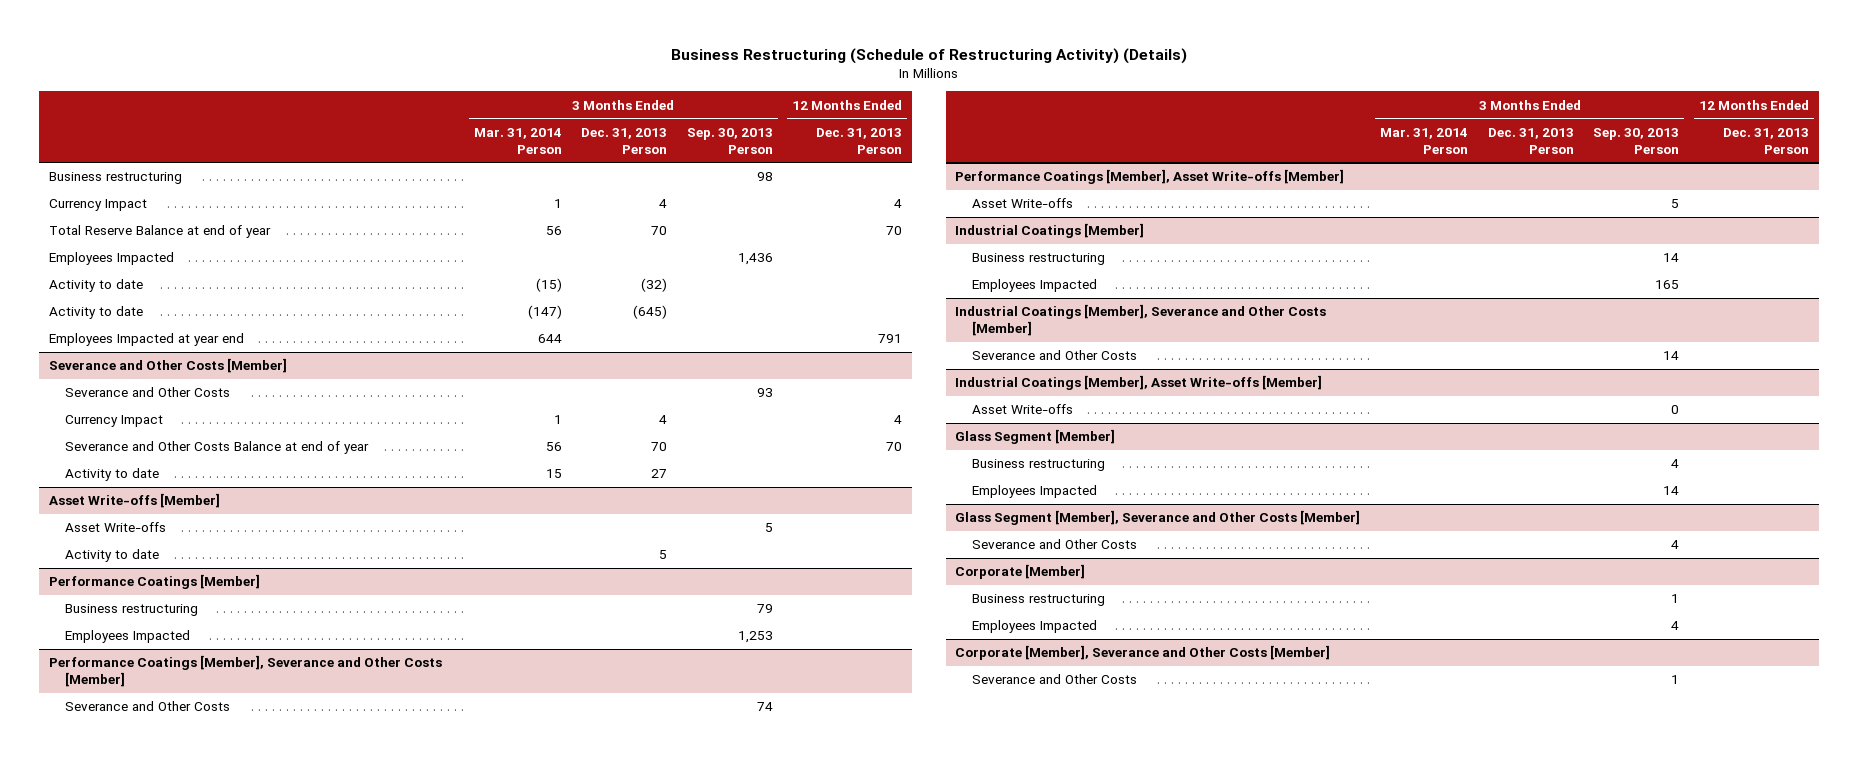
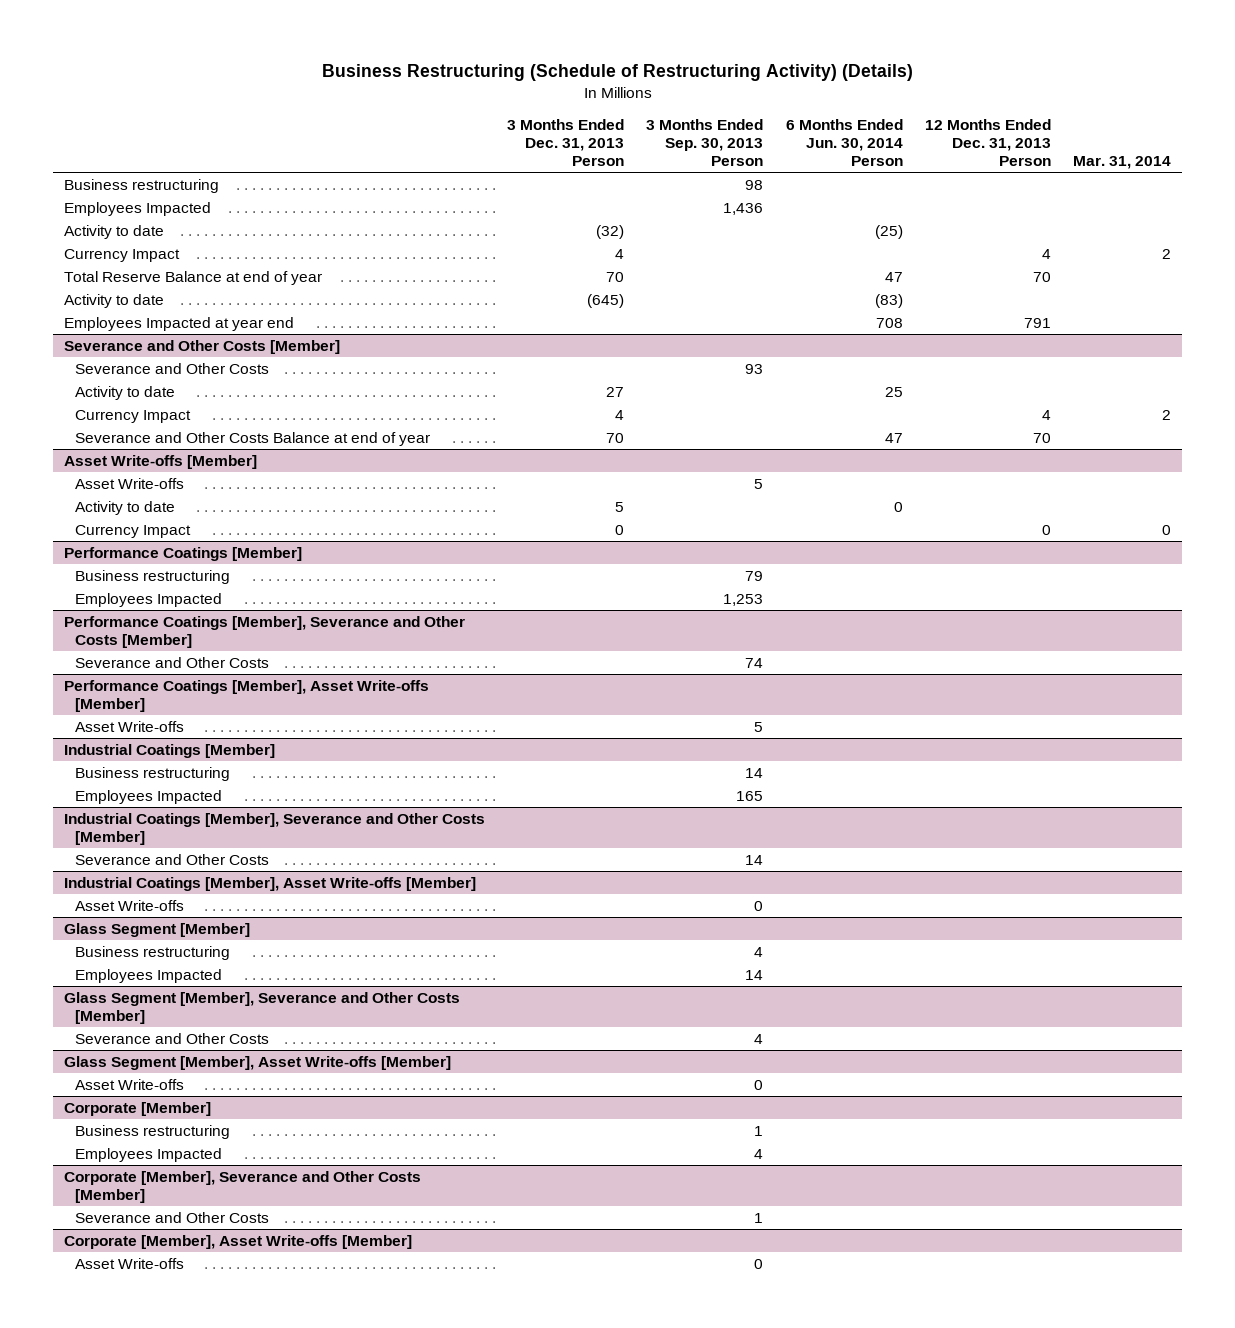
- | 3 Months Ended Mar. 31, 2014 Person | 3 Months Ended Dec. 31, 2013 Person | 3 Months Ended Sep. 30, 2013 Person | 12 Months Ended Dec. 31, 2013 Person
+ | 3 Months Ended Dec. 31, 2013 Person | 3 Months Ended Sep. 30, 2013 Person | 6 Months Ended Jun. 30, 2014 Person | 12 Months Ended Dec. 31, 2013 Person | Mar. 31, 2014
moved down: Currency Impact | 4 | | | 4 | 2
moved down: Total Reserve Balance at end of year | 70 | | 47 | 70 |
@ Severance and Other Costs [Member]
moved up: Activity to date | 27 | | 25 | |
@ Asset Write-offs [Member]
+ Currency Impact | 0 | | | 0 | 0
+ Glass Segment [Member], Asset Write-offs [Member]
+ Asset Write-offs | | 0 | | |
+ Corporate [Member], Asset Write-offs [Member]
+ Asset Write-offs | | 0 | | |

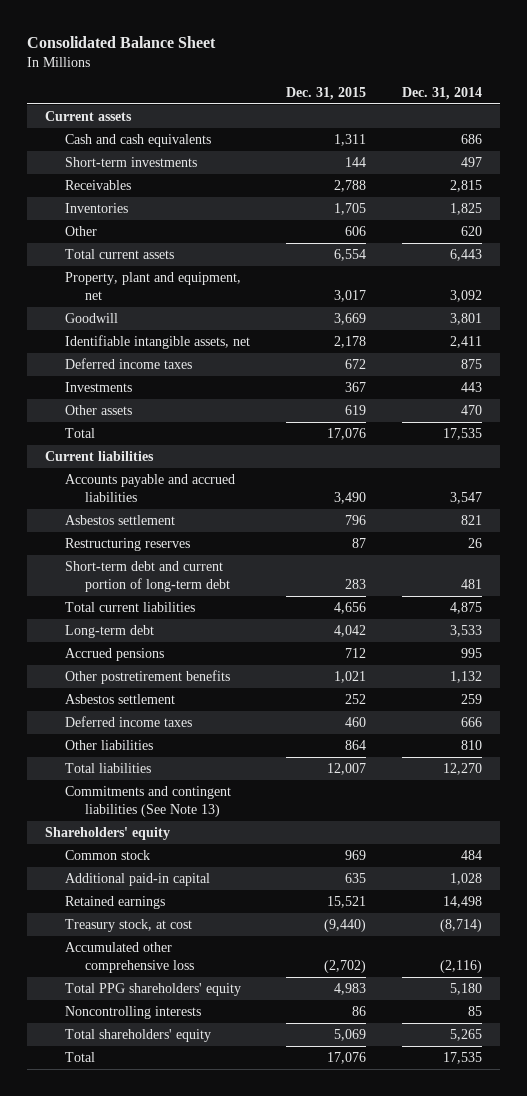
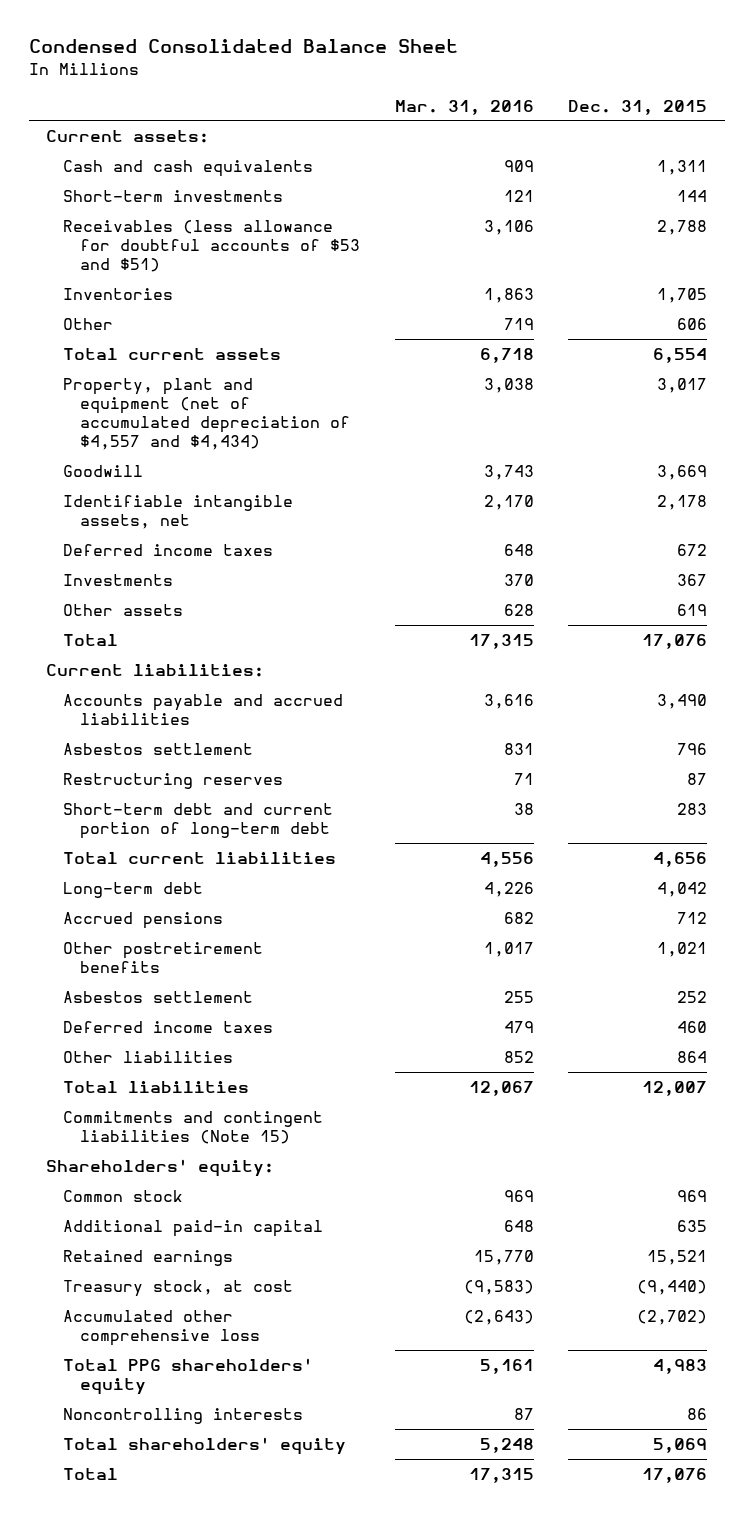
- Consolidated Balance Sheet
+ Condensed Consolidated Balance Sheet
- | Dec. 31, 2015 | Dec. 31, 2014
+ | Mar. 31, 2016 | Dec. 31, 2015
- Current assets
+ Current assets:
- Receivables | 2,788 | 2,815
+ Receivables (less allowance for doubtful accounts of $53 and $51) | 3,106 | 2,788
- Property, plant and equipment, net | 3,017 | 3,092
+ Property, plant and equipment (net of accumulated depreciation of $4,557 and $4,434) | 3,038 | 3,017
- Current liabilities
+ Current liabilities:
- Commitments and contingent liabilities (See Note 13)
- Shareholders' equity
+ Commitments and contingent liabilities (Note 15)
+ Shareholders' equity:

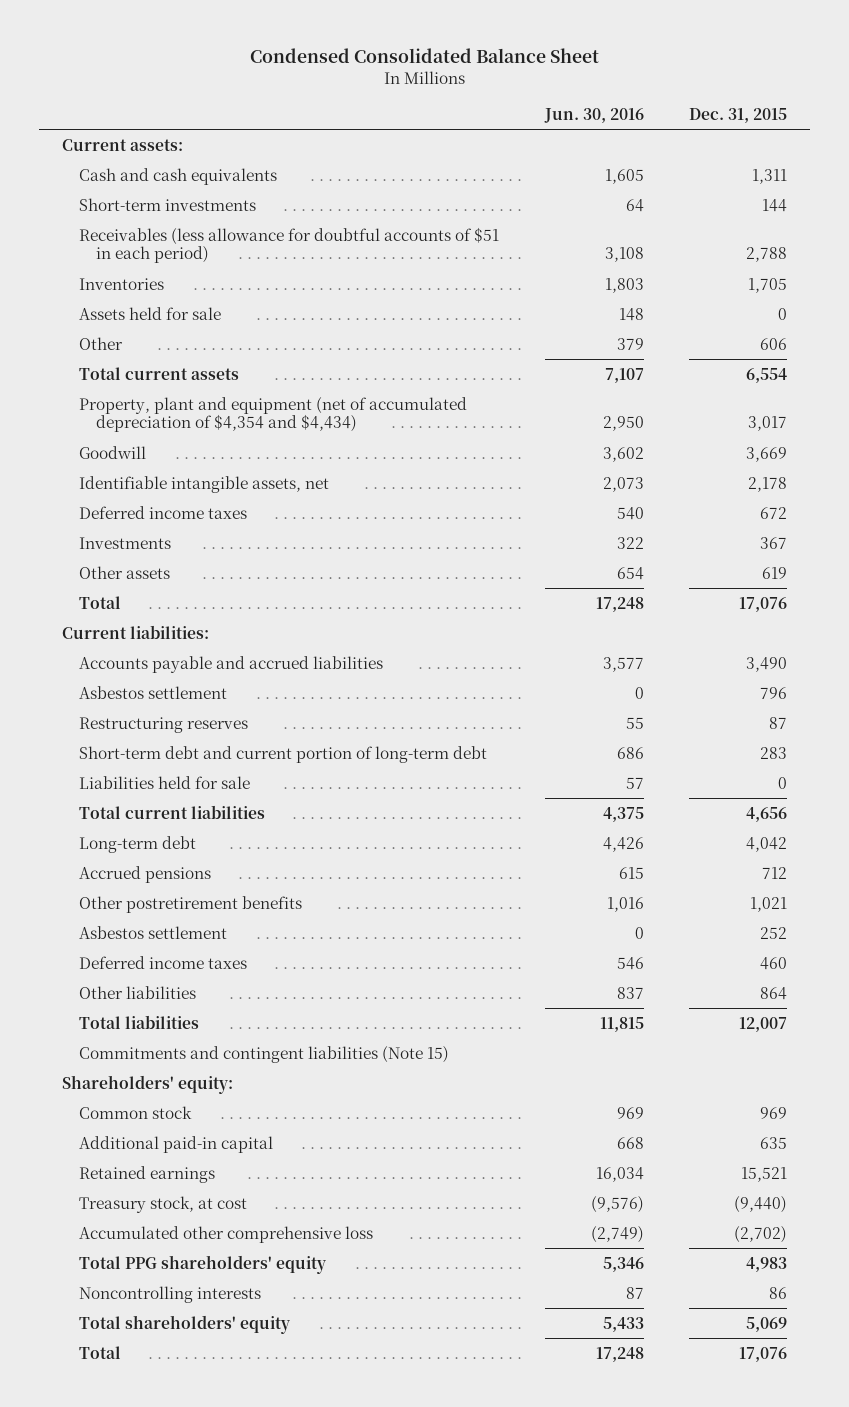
- | Mar. 31, 2016 | Dec. 31, 2015
+ | Jun. 30, 2016 | Dec. 31, 2015
- Receivables (less allowance for doubtful accounts of $53 and $51) | 3,106 | 2,788
+ Receivables (less allowance for doubtful accounts of $51 in each period) | 3,108 | 2,788
+ Assets held for sale | 148 | 0
- Property, plant and equipment (net of accumulated depreciation of $4,557 and $4,434) | 3,038 | 3,017
+ Property, plant and equipment (net of accumulated depreciation of $4,354 and $4,434) | 2,950 | 3,017
+ Liabilities held for sale | 57 | 0

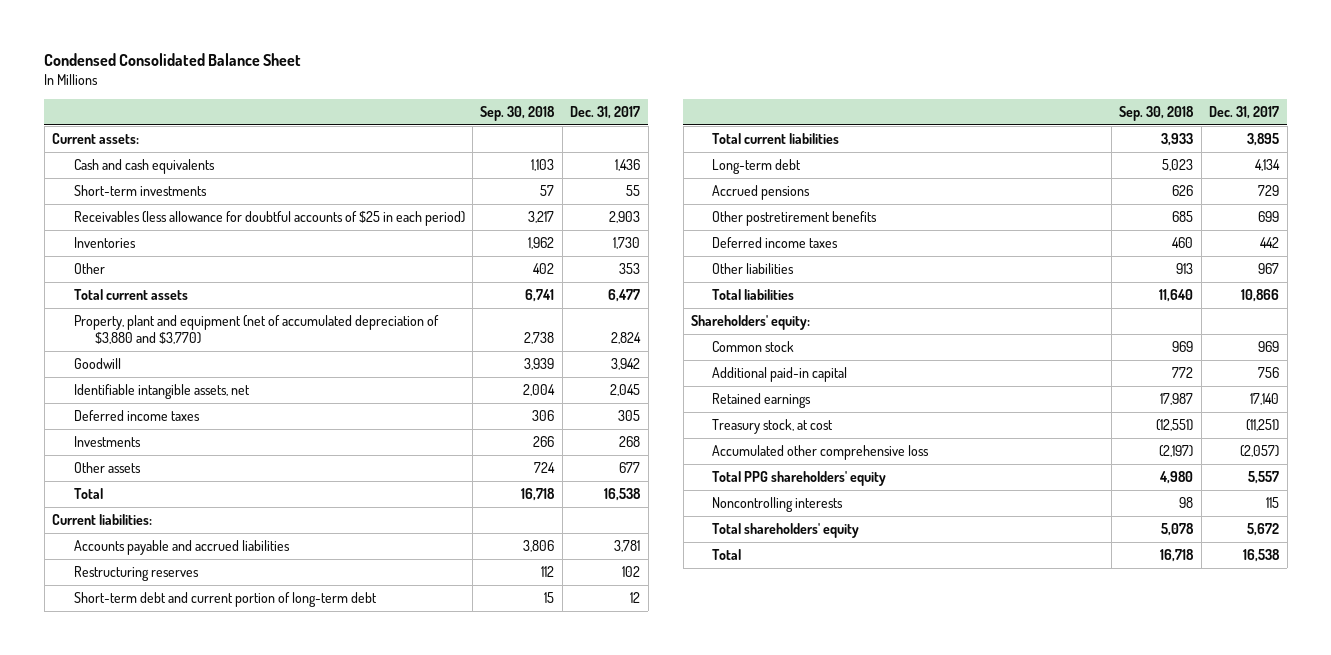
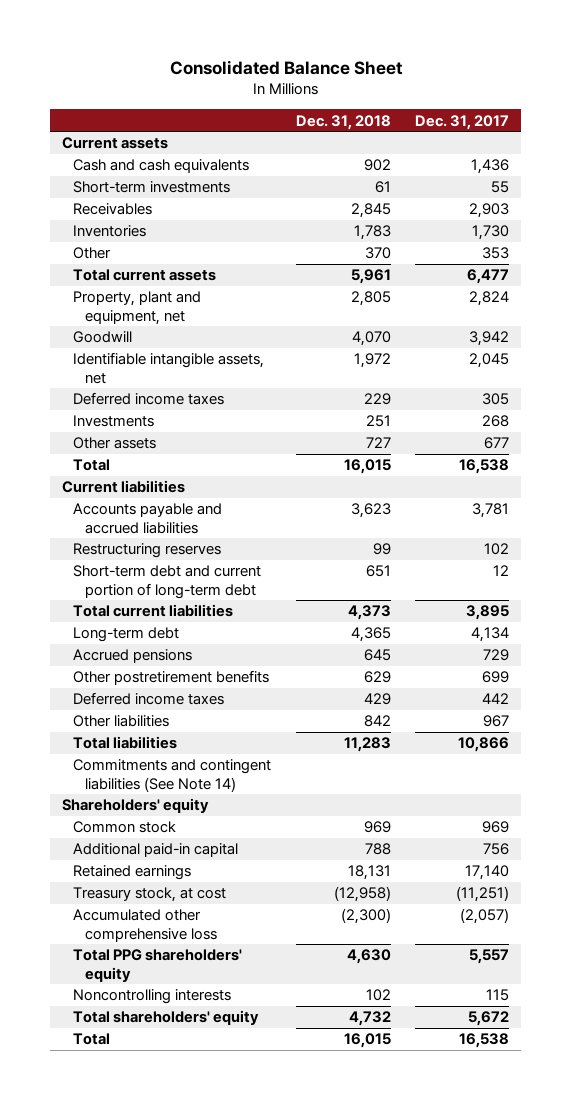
- Condensed Consolidated Balance Sheet
+ Consolidated Balance Sheet
- | Sep. 30, 2018 | Dec. 31, 2017
+ | Dec. 31, 2018 | Dec. 31, 2017
- Current assets:
+ Current assets
- Receivables (less allowance for doubtful accounts of $25 in each period) | 3,217 | 2,903
+ Receivables | 2,845 | 2,903
- Property, plant and equipment (net of accumulated depreciation of $3,880 and $3,770) | 2,738 | 2,824
+ Property, plant and equipment, net | 2,805 | 2,824
- Current liabilities:
+ Current liabilities
- Shareholders' equity:
+ Commitments and contingent liabilities (See Note 14)
+ Shareholders' equity

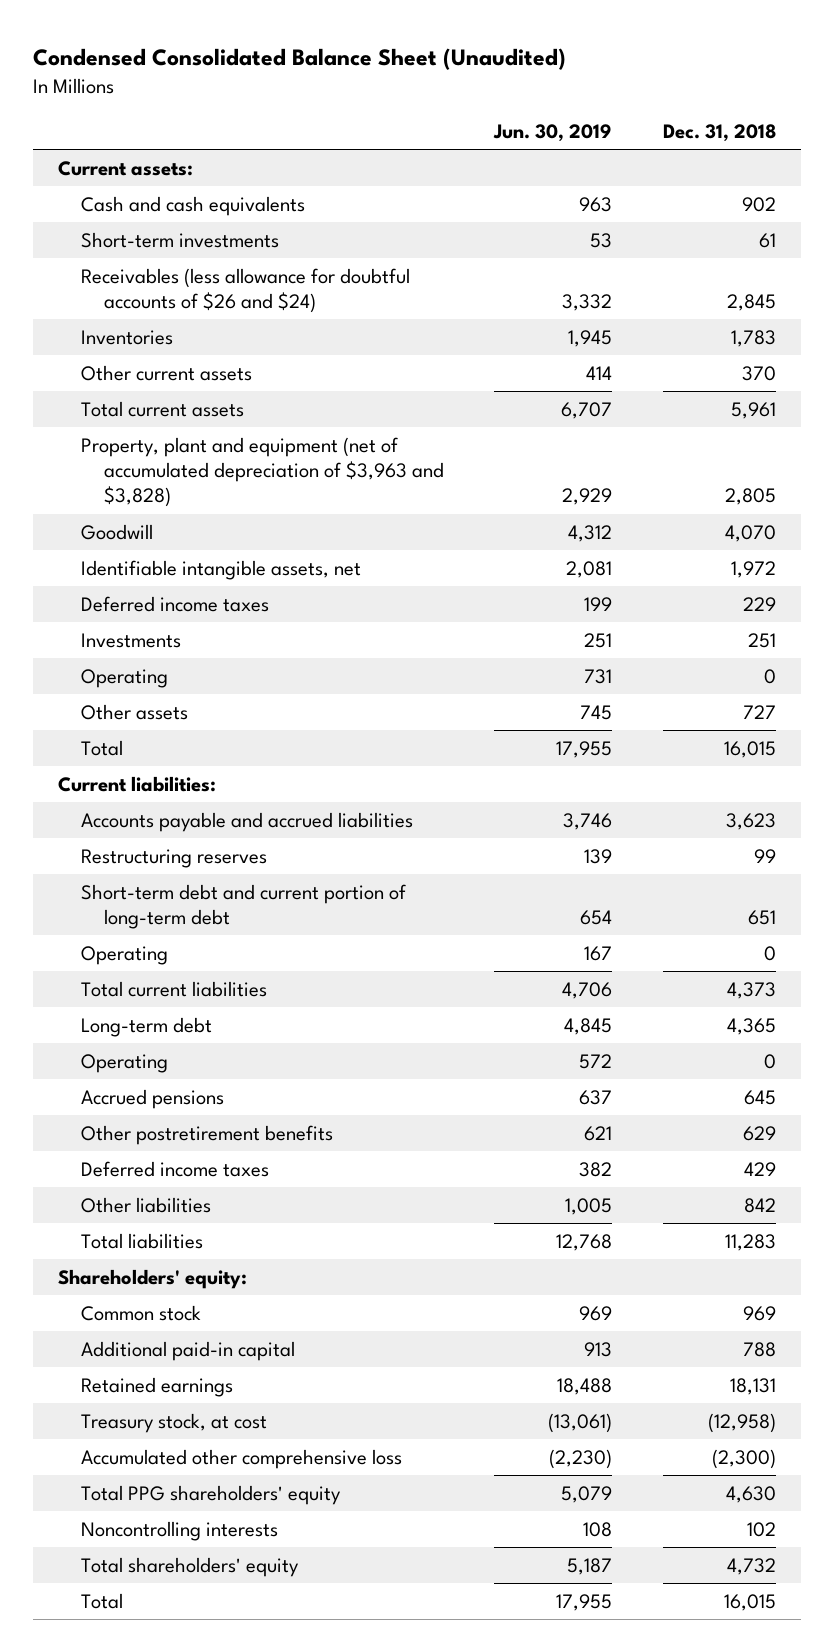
- Consolidated Balance Sheet
+ Condensed Consolidated Balance Sheet (Unaudited)
- | Dec. 31, 2018 | Dec. 31, 2017
+ | Jun. 30, 2019 | Dec. 31, 2018
- Current assets
+ Current assets:
- Receivables | 2,845 | 2,903
+ Receivables (less allowance for doubtful accounts of $26 and $24) | 3,332 | 2,845
- Other | 370 | 353
+ Other current assets | 414 | 370
- Property, plant and equipment, net | 2,805 | 2,824
+ Property, plant and equipment (net of accumulated depreciation of $3,963 and $3,828) | 2,929 | 2,805
+ Operating | 731 | 0
- Current liabilities
+ Current liabilities:
+ Operating | 167 | 0
+ Operating | 572 | 0
- Commitments and contingent liabilities (See Note 14)
- Shareholders' equity
+ Shareholders' equity:

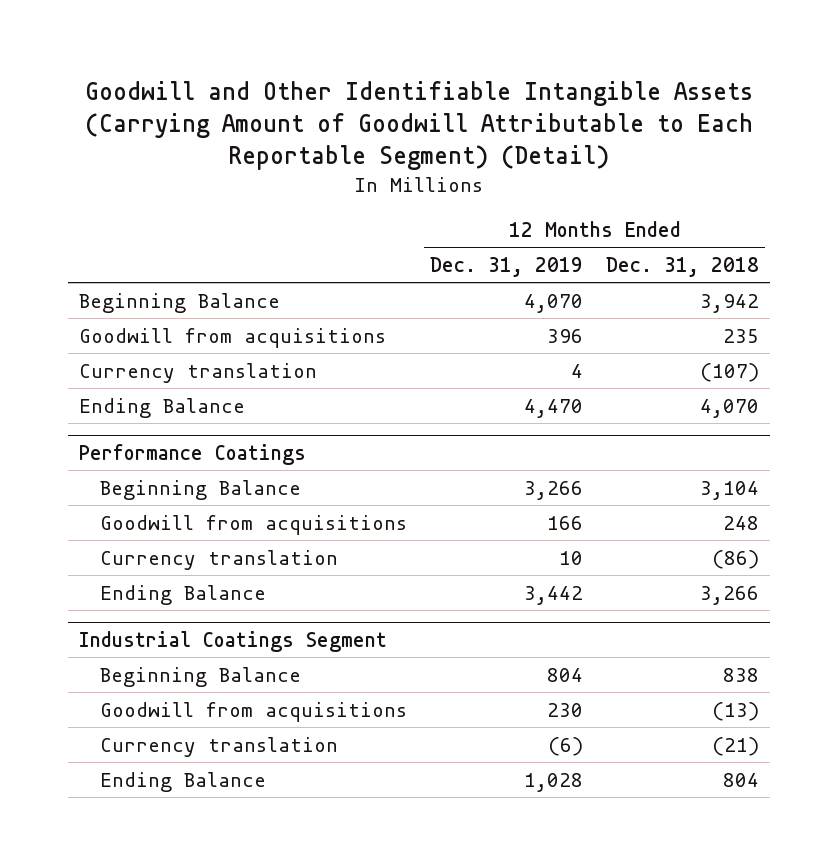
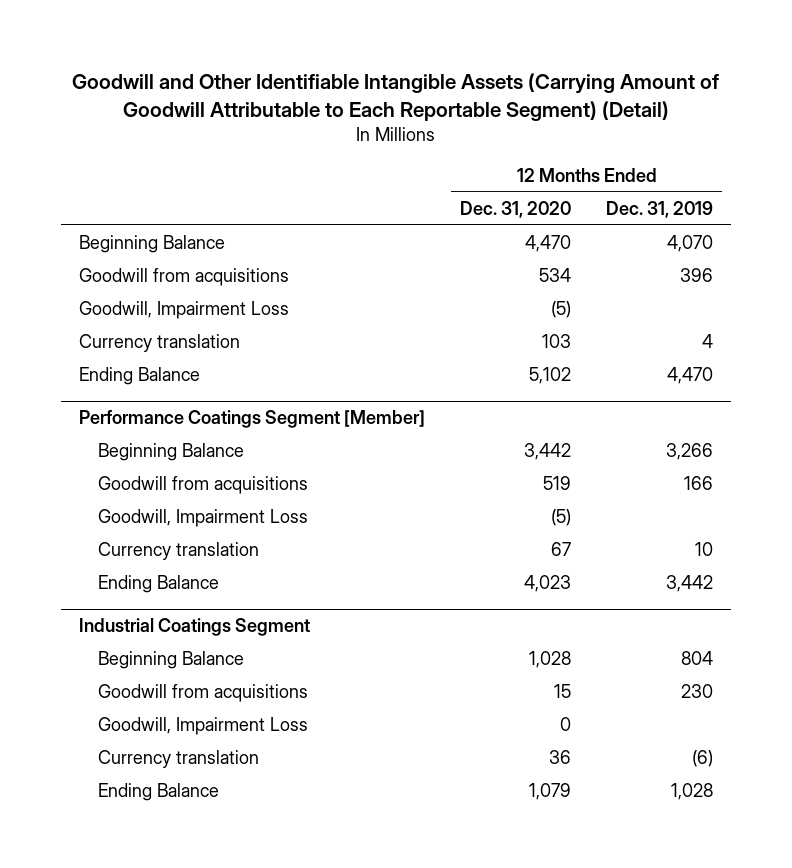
- | 12 Months Ended Dec. 31, 2019 | 12 Months Ended Dec. 31, 2018
+ | 12 Months Ended Dec. 31, 2020 | 12 Months Ended Dec. 31, 2019
+ Goodwill, Impairment Loss | (5) |
- Performance Coatings
+ Performance Coatings Segment [Member]
+ Goodwill, Impairment Loss | (5) |
@ Industrial Coatings Segment
+ Goodwill, Impairment Loss | 0 |

